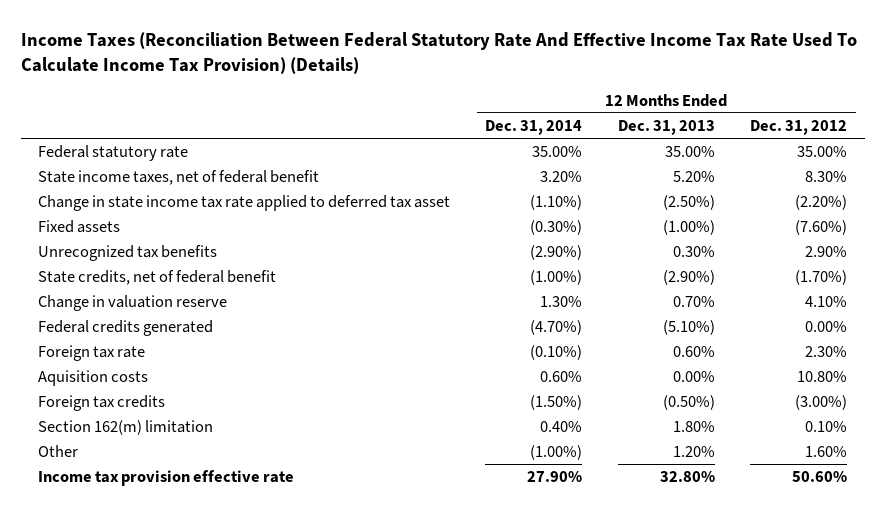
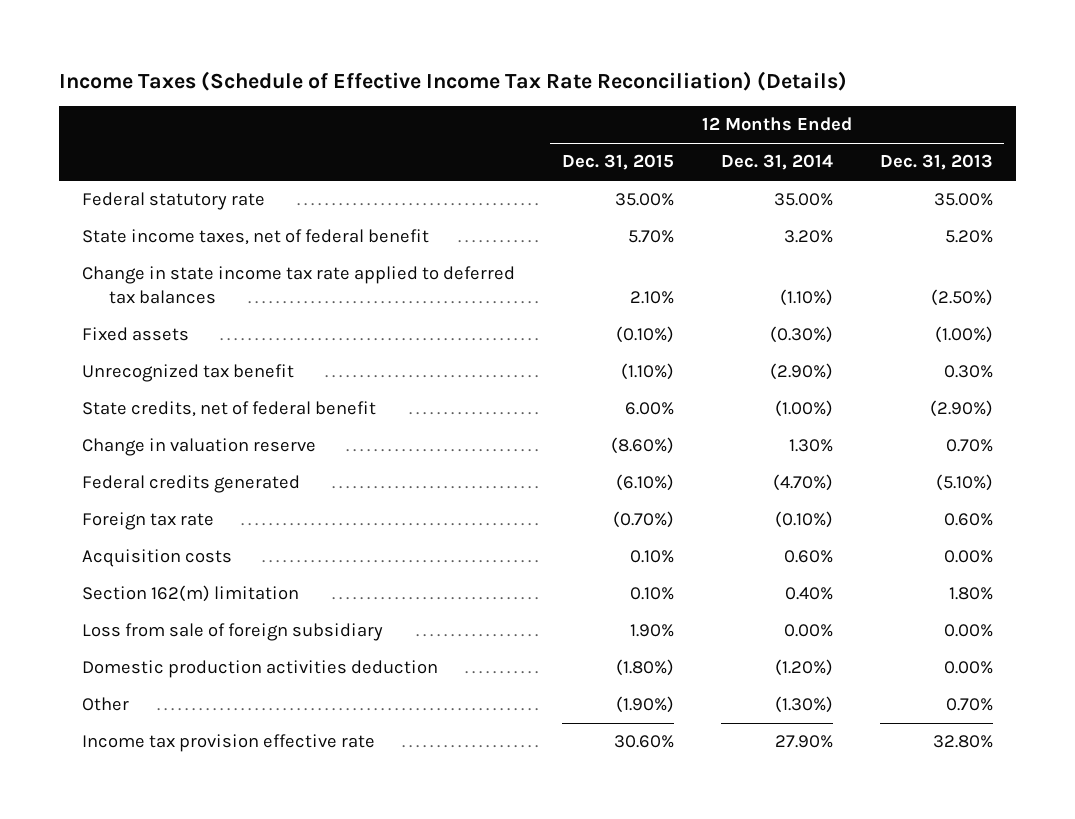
- Income Taxes (Reconciliation Between Federal Statutory Rate And Effective Income Tax Rate Used To Calculate Income Tax Provision) (Details)
+ Income Taxes (Schedule of Effective Income Tax Rate Reconciliation) (Details)
- | 12 Months Ended Dec. 31, 2014 | 12 Months Ended Dec. 31, 2013 | 12 Months Ended Dec. 31, 2012
+ | 12 Months Ended Dec. 31, 2015 | 12 Months Ended Dec. 31, 2014 | 12 Months Ended Dec. 31, 2013
- Change in state income tax rate applied to deferred tax asset | (1.10%) | (2.50%) | (2.20%)
+ Change in state income tax rate applied to deferred tax balances | 2.10% | (1.10%) | (2.50%)
- Unrecognized tax benefits | (2.90%) | 0.30% | 2.90%
+ Unrecognized tax benefit | (1.10%) | (2.90%) | 0.30%
- Aquisition costs | 0.60% | 0.00% | 10.80%
- Foreign tax credits | (1.50%) | (0.50%) | (3.00%)
+ Acquisition costs | 0.10% | 0.60% | 0.00%
- Other | (1.00%) | 1.20% | 1.60%
+ Loss from sale of foreign subsidiary | 1.90% | 0.00% | 0.00%
+ Domestic production activities deduction | (1.80%) | (1.20%) | 0.00%
+ Other | (1.90%) | (1.30%) | 0.70%

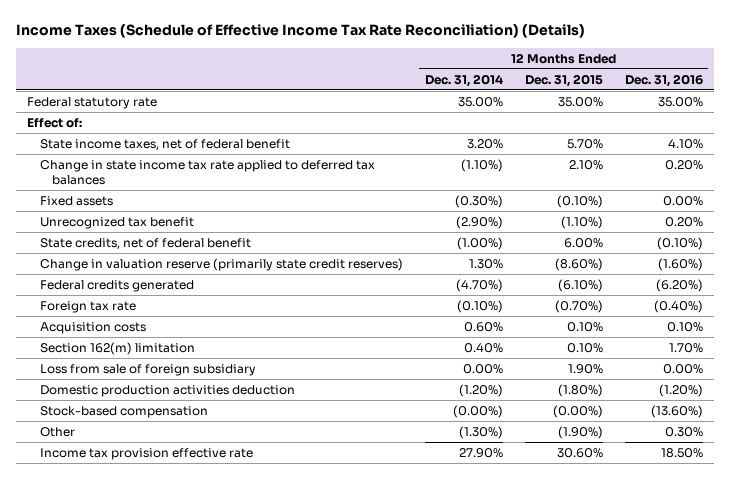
- | 12 Months Ended Dec. 31, 2015 | 12 Months Ended Dec. 31, 2014 | 12 Months Ended Dec. 31, 2013
+ | 12 Months Ended Dec. 31, 2014 | 12 Months Ended Dec. 31, 2015 | 12 Months Ended Dec. 31, 2016
+ Effect of:
- Change in valuation reserve | (8.60%) | 1.30% | 0.70%
+ Change in valuation reserve (primarily state credit reserves) | 1.30% | (8.60%) | (1.60%)
+ Stock-based compensation | (0.00%) | (0.00%) | (13.60%)

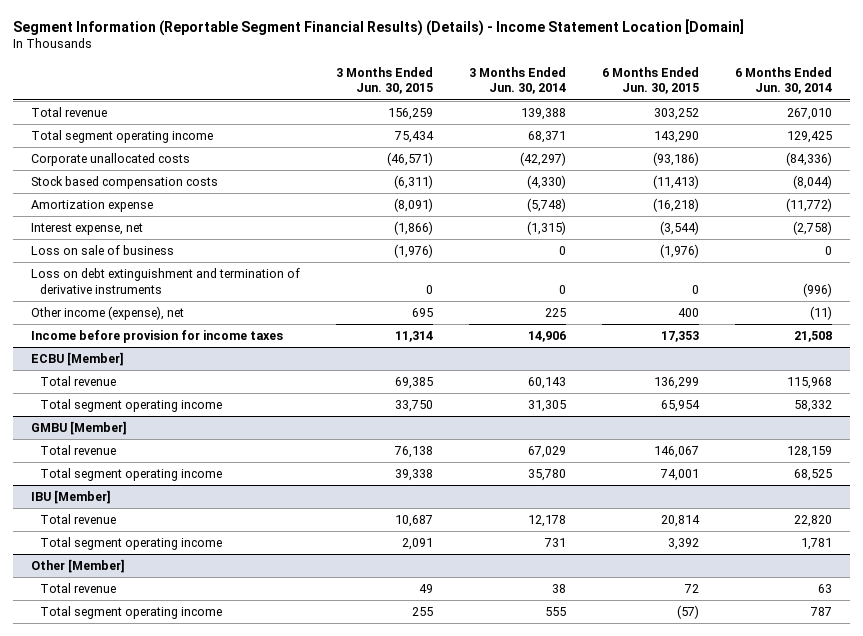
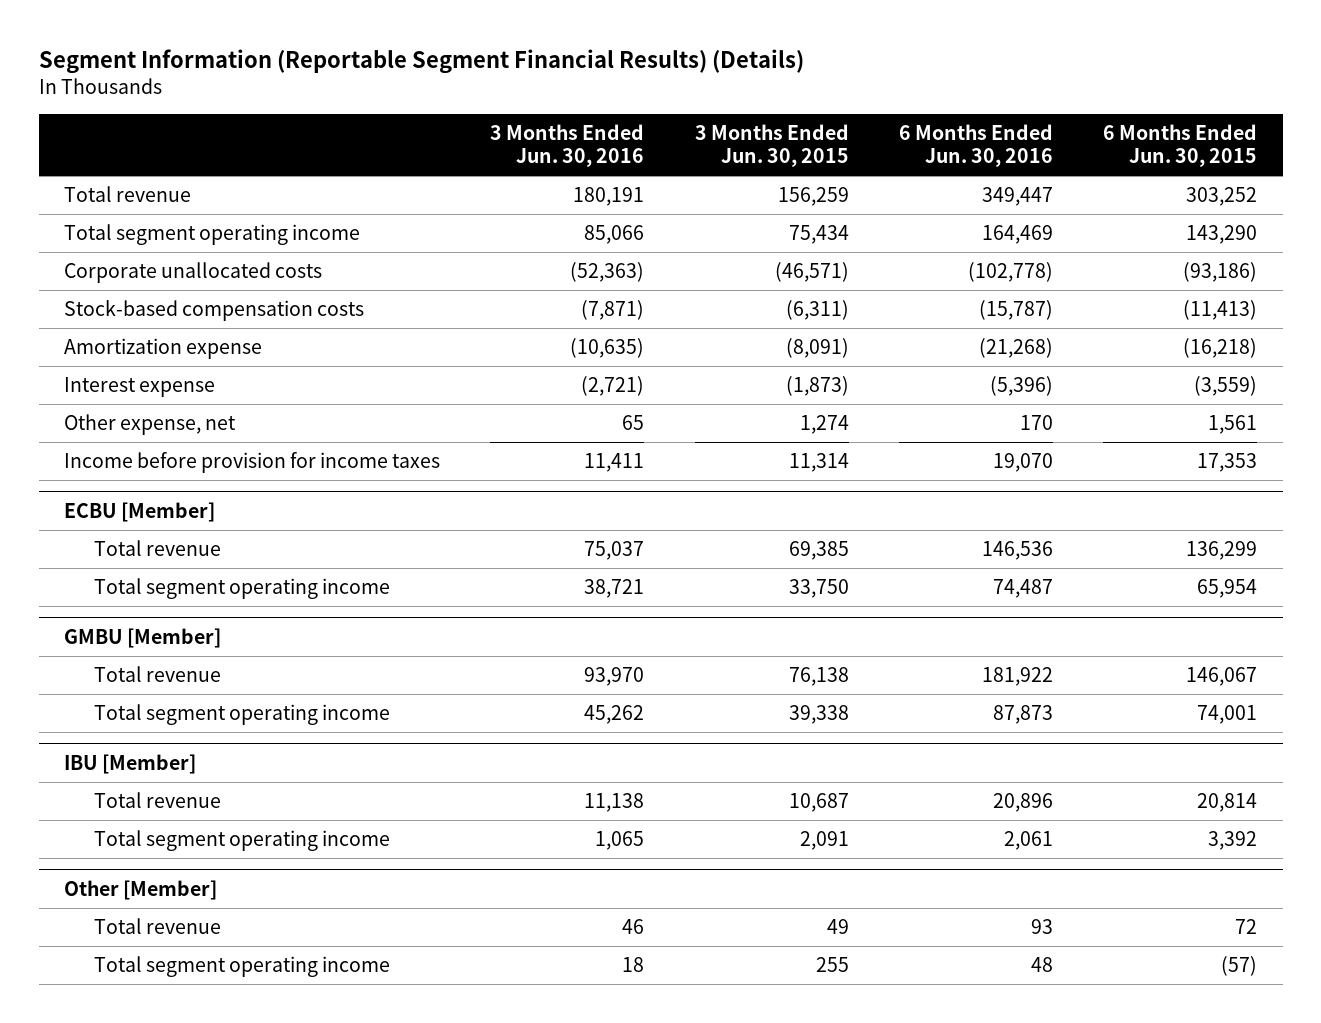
- Segment Information (Reportable Segment Financial Results) (Details) - Income Statement Location [Domain]
+ Segment Information (Reportable Segment Financial Results) (Details)
- | 3 Months Ended Jun. 30, 2015 | 3 Months Ended Jun. 30, 2014 | 6 Months Ended Jun. 30, 2015 | 6 Months Ended Jun. 30, 2014
+ | 3 Months Ended Jun. 30, 2016 | 3 Months Ended Jun. 30, 2015 | 6 Months Ended Jun. 30, 2016 | 6 Months Ended Jun. 30, 2015
- Stock based compensation costs | (6,311) | (4,330) | (11,413) | (8,044)
+ Stock-based compensation costs | (7,871) | (6,311) | (15,787) | (11,413)
- Interest expense, net | (1,866) | (1,315) | (3,544) | (2,758)
- Loss on sale of business | (1,976) | 0 | (1,976) | 0
- Loss on debt extinguishment and termination of derivative instruments | 0 | 0 | 0 | (996)
- Other income (expense), net | 695 | 225 | 400 | (11)
+ Interest expense | (2,721) | (1,873) | (5,396) | (3,559)
+ Other expense, net | 65 | 1,274 | 170 | 1,561

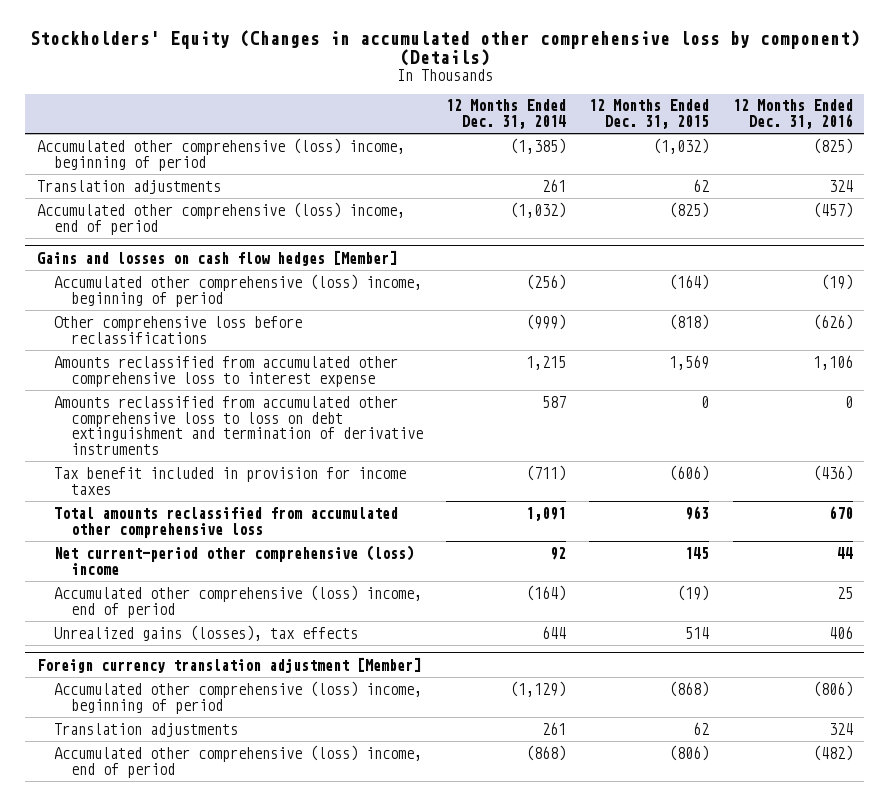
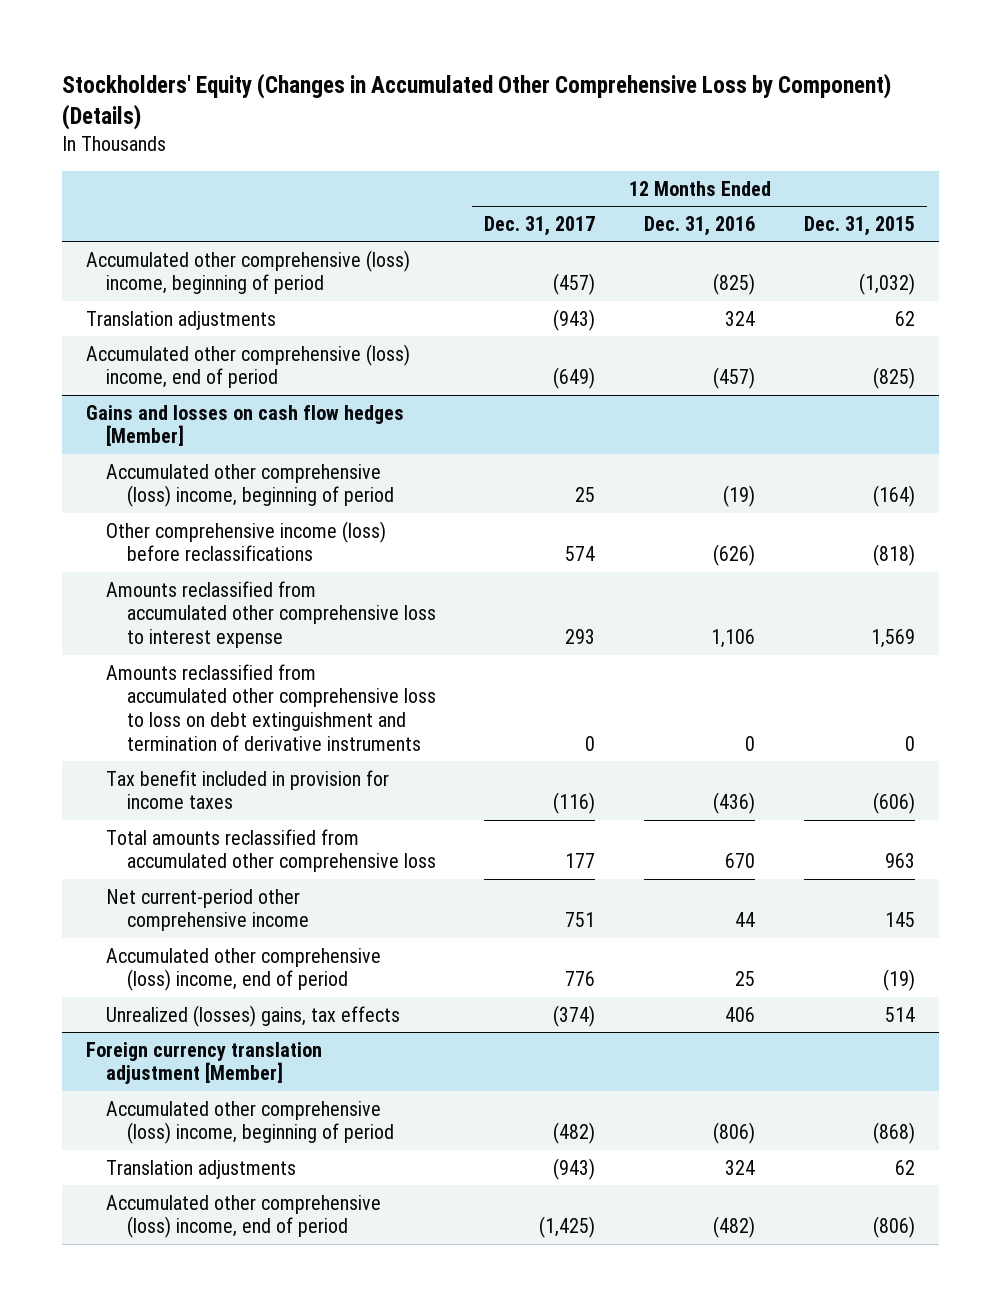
- Stockholders' Equity (Changes in accumulated other comprehensive loss by component) (Details)
+ Stockholders' Equity (Changes in Accumulated Other Comprehensive Loss by Component) (Details)
- | 12 Months Ended Dec. 31, 2014 | 12 Months Ended Dec. 31, 2015 | 12 Months Ended Dec. 31, 2016
+ | 12 Months Ended Dec. 31, 2017 | 12 Months Ended Dec. 31, 2016 | 12 Months Ended Dec. 31, 2015
@ Gains and losses on cash flow hedges [Member]
- Other comprehensive loss before reclassifications | (999) | (818) | (626)
+ Other comprehensive income (loss) before reclassifications | 574 | (626) | (818)
- Net current-period other comprehensive (loss) income | 92 | 145 | 44
+ Net current-period other comprehensive income | 751 | 44 | 145
- Unrealized gains (losses), tax effects | 644 | 514 | 406
+ Unrealized (losses) gains, tax effects | (374) | 406 | 514

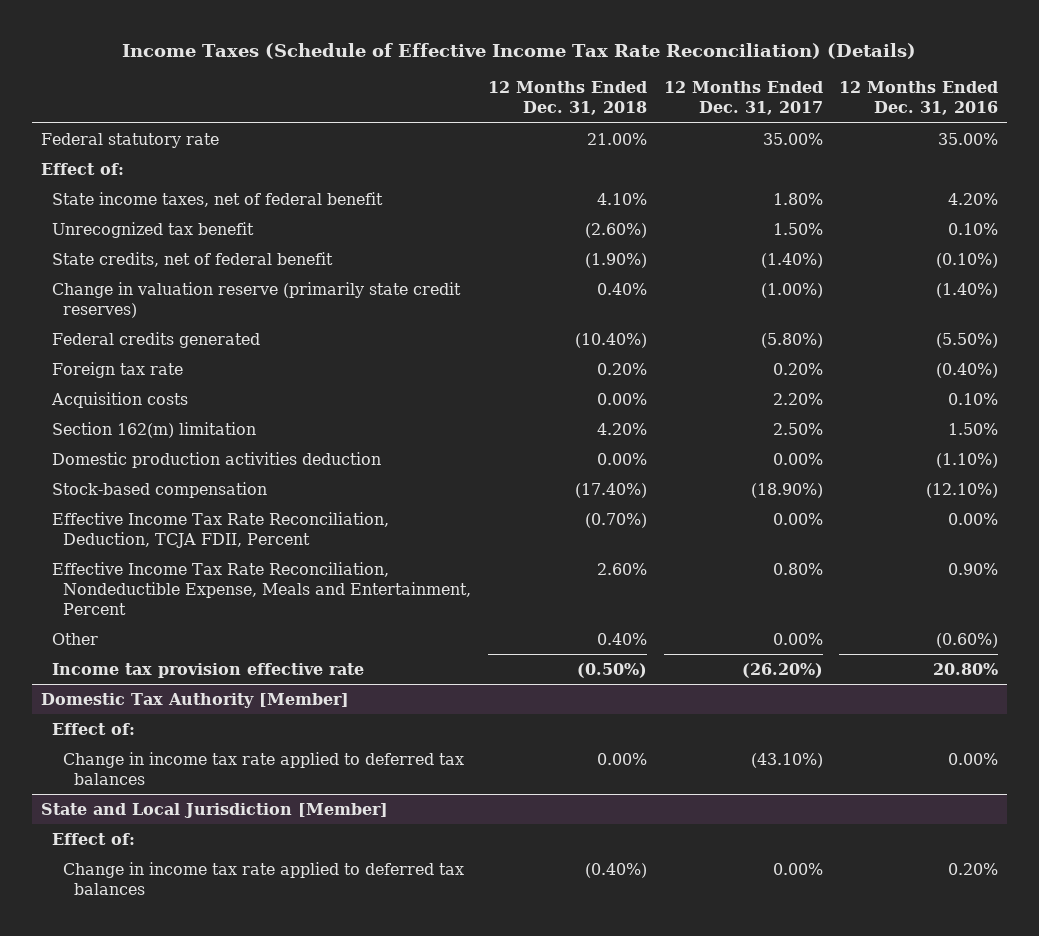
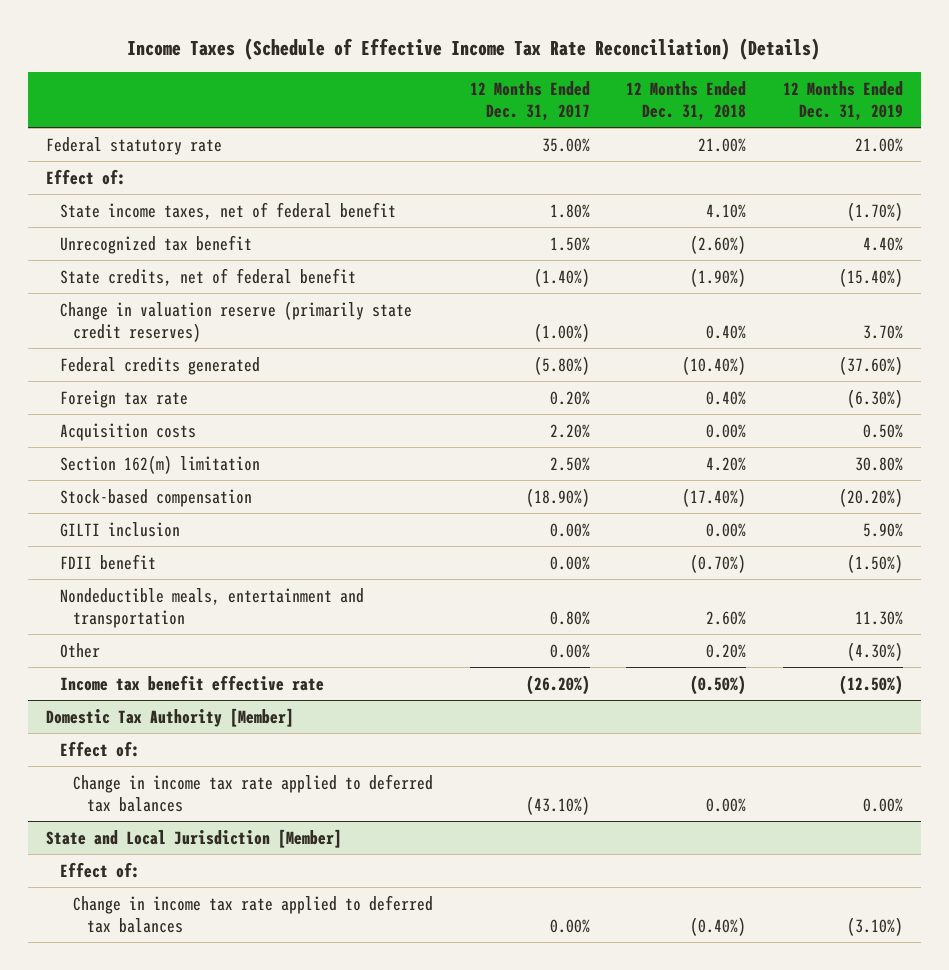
- | 12 Months Ended Dec. 31, 2018 | 12 Months Ended Dec. 31, 2017 | 12 Months Ended Dec. 31, 2016
+ | 12 Months Ended Dec. 31, 2017 | 12 Months Ended Dec. 31, 2018 | 12 Months Ended Dec. 31, 2019
- Foreign tax rate | 0.20% | 0.20% | (0.40%)
+ Foreign tax rate | 0.20% | 0.40% | (6.30%)
- Domestic production activities deduction | 0.00% | 0.00% | (1.10%)
- Effective Income Tax Rate Reconciliation, Deduction, TCJA FDII, Percent | (0.70%) | 0.00% | 0.00%
- Effective Income Tax Rate Reconciliation, Nondeductible Expense, Meals and Entertainment, Percent | 2.60% | 0.80% | 0.90%
- Other | 0.40% | 0.00% | (0.60%)
- Income tax provision effective rate | (0.50%) | (26.20%) | 20.80%
+ GILTI inclusion | 0.00% | 0.00% | 5.90%
+ FDII benefit | 0.00% | (0.70%) | (1.50%)
+ Nondeductible meals, entertainment and transportation | 0.80% | 2.60% | 11.30%
+ Other | 0.00% | 0.20% | (4.30%)
+ Income tax benefit effective rate | (26.20%) | (0.50%) | (12.50%)

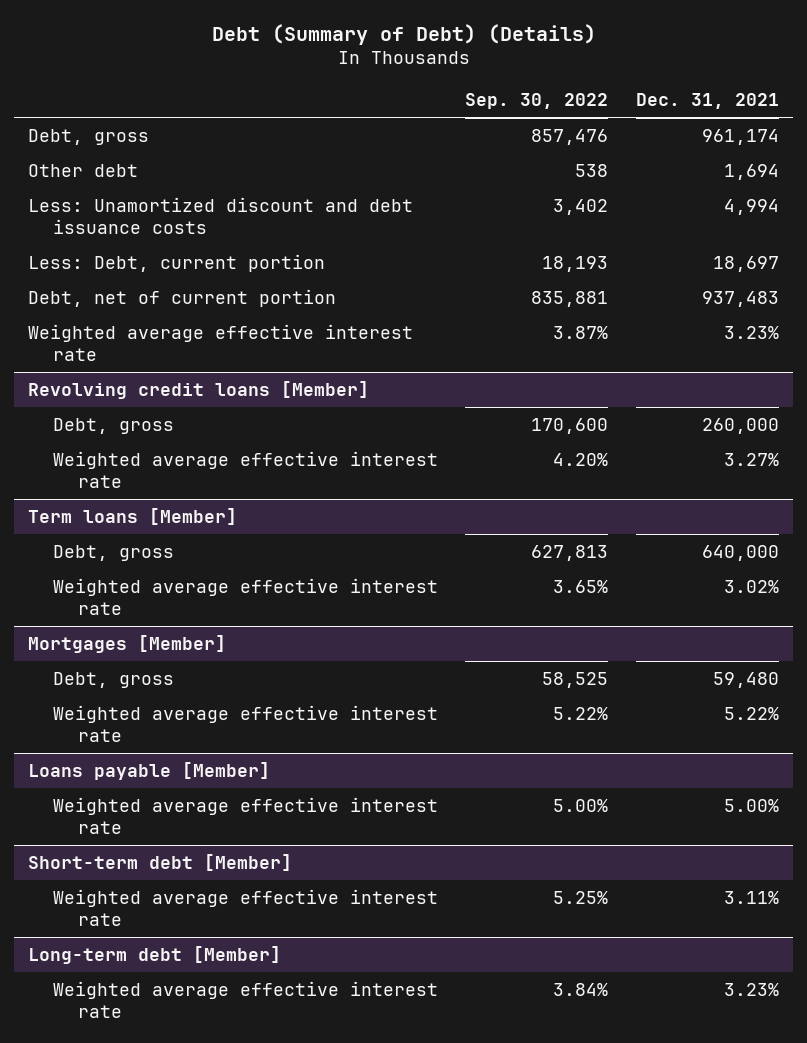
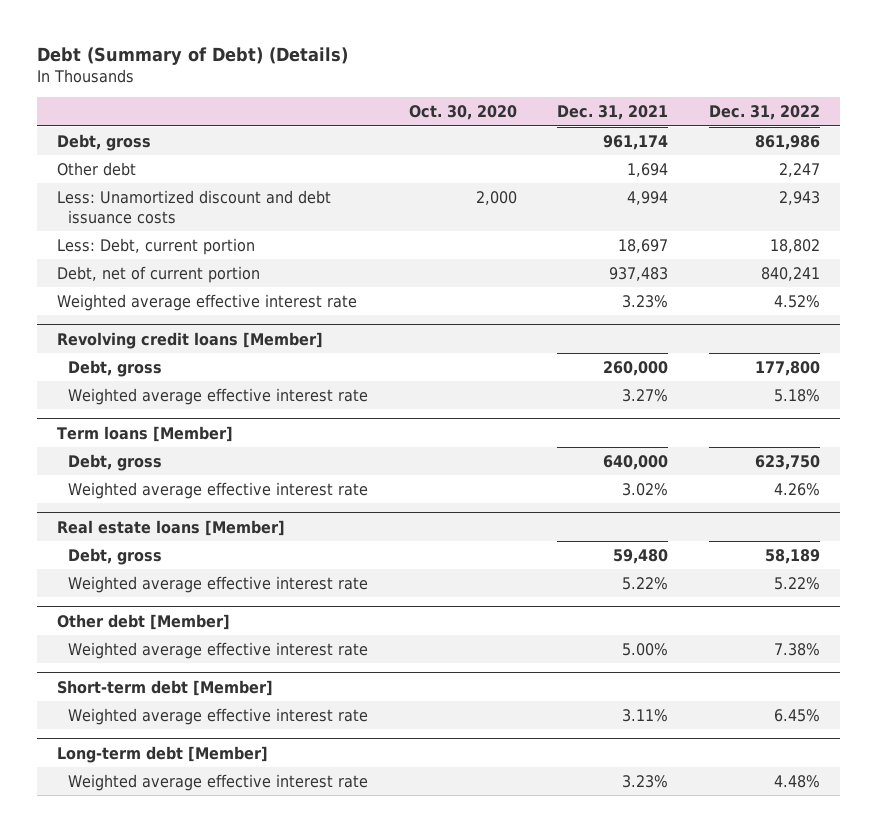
- | Sep. 30, 2022 | Dec. 31, 2021
+ | Oct. 30, 2020 | Dec. 31, 2021 | Dec. 31, 2022
- Mortgages [Member]
+ Real estate loans [Member]
- Loans payable [Member]
+ Other debt [Member]

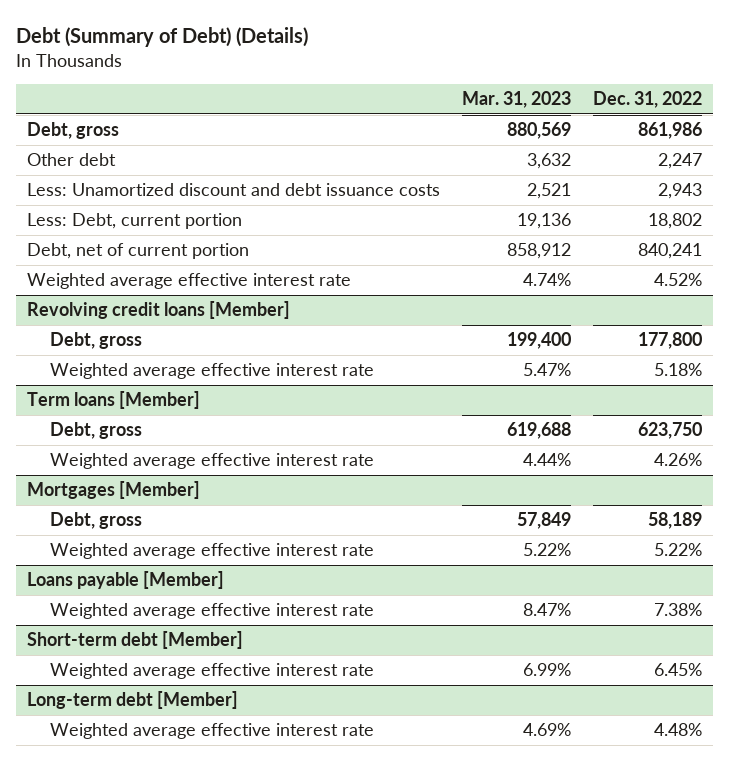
- | Oct. 30, 2020 | Dec. 31, 2021 | Dec. 31, 2022
+ | Mar. 31, 2023 | Dec. 31, 2022
- Real estate loans [Member]
+ Mortgages [Member]
- Other debt [Member]
+ Loans payable [Member]

